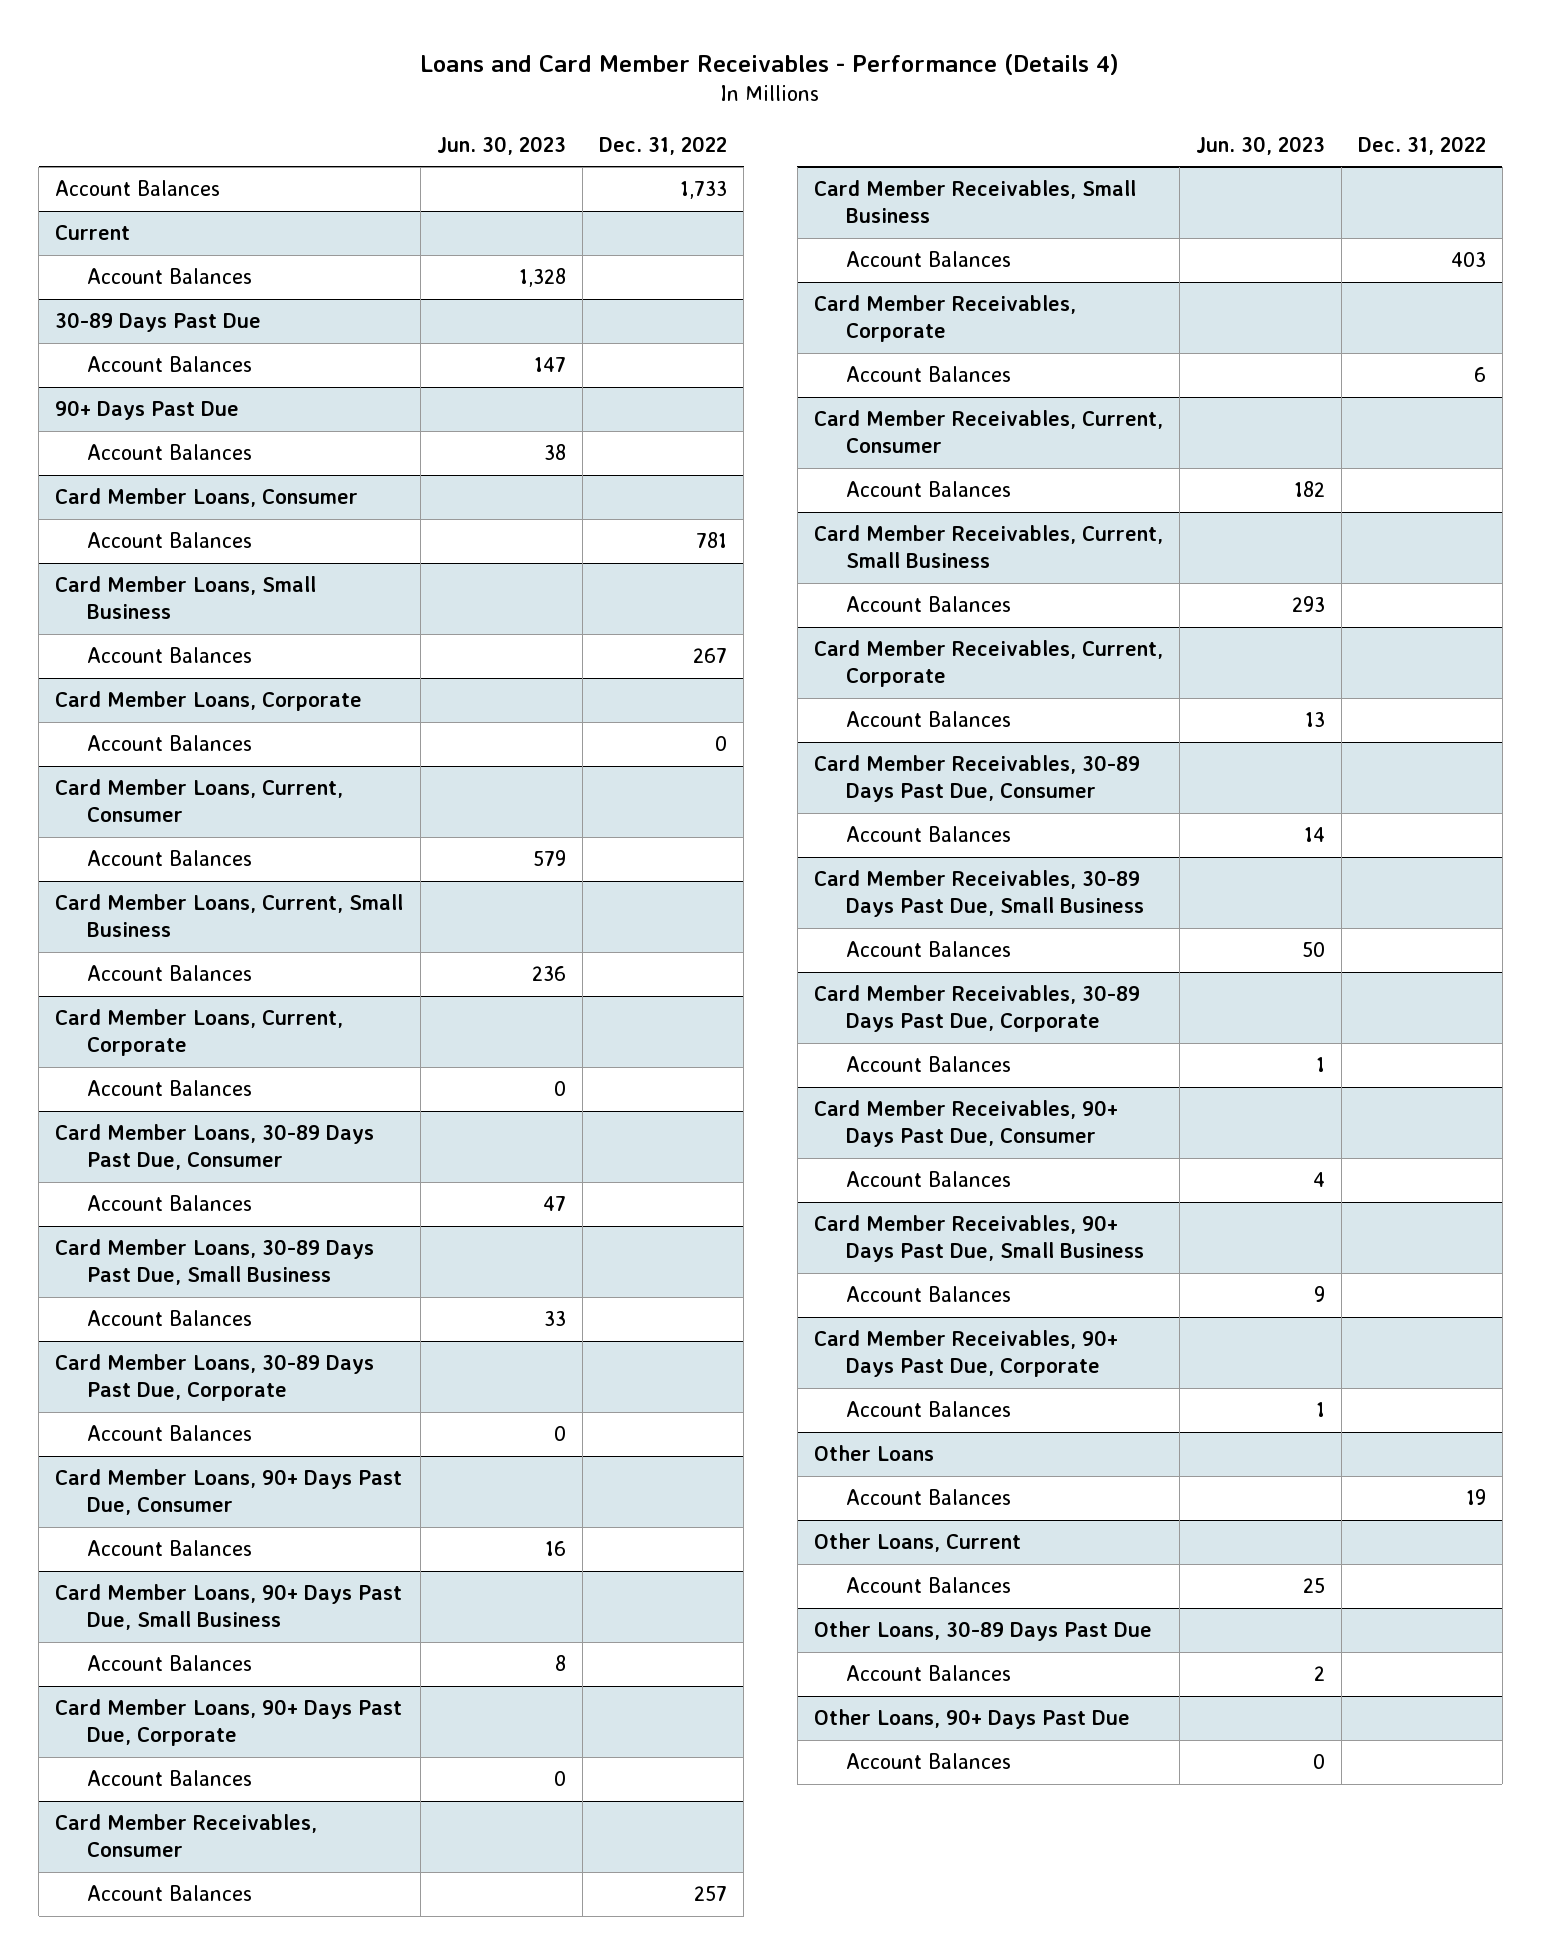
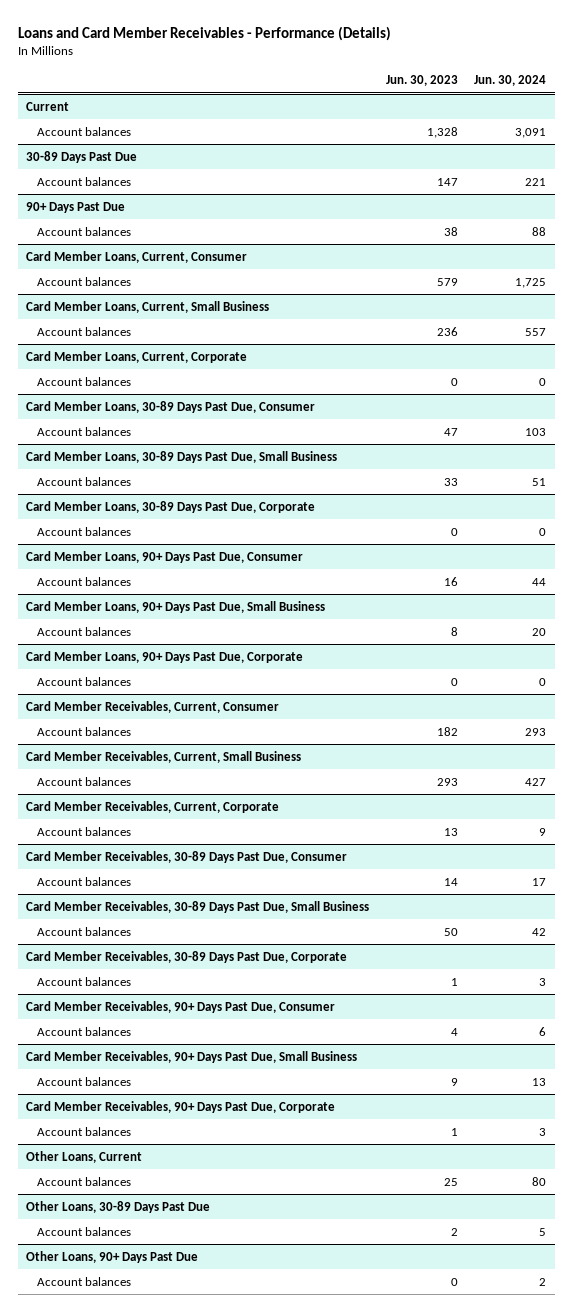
- Loans and Card Member Receivables - Performance (Details 4)
+ Loans and Card Member Receivables - Performance (Details)
- | Jun. 30, 2023 | Dec. 31, 2022
+ | Jun. 30, 2023 | Jun. 30, 2024
- Account Balances | | 1,733
@ Current
- Account Balances | 1,328 |
+ Account balances | 1,328 | 3,091
@ 30-89 Days Past Due
- Account Balances | 147 |
+ Account balances | 147 | 221
@ 90+ Days Past Due
- Account Balances | 38 |
- Card Member Loans, Consumer
- Account Balances | | 781
- Card Member Loans, Small Business
- Account Balances | | 267
- Card Member Loans, Corporate
- Account Balances | | 0
@ 90+ Days Past Due
+ Account balances | 38 | 88
@ Card Member Loans, Current, Consumer
- Account Balances | 579 |
+ Account balances | 579 | 1,725
@ Card Member Loans, Current, Small Business
- Account Balances | 236 |
+ Account balances | 236 | 557
@ Card Member Loans, Current, Corporate
- Account Balances | 0 |
+ Account balances | 0 | 0
@ Card Member Loans, 30-89 Days Past Due, Consumer
- Account Balances | 47 |
+ Account balances | 47 | 103
@ Card Member Loans, 30-89 Days Past Due, Small Business
- Account Balances | 33 |
+ Account balances | 33 | 51
@ Card Member Loans, 30-89 Days Past Due, Corporate
- Account Balances | 0 |
+ Account balances | 0 | 0
@ Card Member Loans, 90+ Days Past Due, Consumer
- Account Balances | 16 |
+ Account balances | 16 | 44
@ Card Member Loans, 90+ Days Past Due, Small Business
- Account Balances | 8 |
+ Account balances | 8 | 20
@ Card Member Loans, 90+ Days Past Due, Corporate
- Account Balances | 0 |
- Card Member Receivables, Consumer
- Account Balances | | 257
- Card Member Receivables, Small Business
- Account Balances | | 403
- Card Member Receivables, Corporate
- Account Balances | | 6
@ Card Member Loans, 90+ Days Past Due, Corporate
+ Account balances | 0 | 0
@ Card Member Receivables, Current, Consumer
- Account Balances | 182 |
+ Account balances | 182 | 293
@ Card Member Receivables, Current, Small Business
- Account Balances | 293 |
+ Account balances | 293 | 427
@ Card Member Receivables, Current, Corporate
- Account Balances | 13 |
+ Account balances | 13 | 9
@ Card Member Receivables, 30-89 Days Past Due, Consumer
- Account Balances | 14 |
+ Account balances | 14 | 17
@ Card Member Receivables, 30-89 Days Past Due, Small Business
- Account Balances | 50 |
+ Account balances | 50 | 42
@ Card Member Receivables, 30-89 Days Past Due, Corporate
- Account Balances | 1 |
+ Account balances | 1 | 3
@ Card Member Receivables, 90+ Days Past Due, Consumer
- Account Balances | 4 |
+ Account balances | 4 | 6
@ Card Member Receivables, 90+ Days Past Due, Small Business
- Account Balances | 9 |
+ Account balances | 9 | 13
@ Card Member Receivables, 90+ Days Past Due, Corporate
- Account Balances | 1 |
- Other Loans
- Account Balances | | 19
@ Card Member Receivables, 90+ Days Past Due, Corporate
+ Account balances | 1 | 3
@ Other Loans, Current
- Account Balances | 25 |
+ Account balances | 25 | 80
@ Other Loans, 30-89 Days Past Due
- Account Balances | 2 |
+ Account balances | 2 | 5
@ Other Loans, 90+ Days Past Due
- Account Balances | 0 |
+ Account balances | 0 | 2

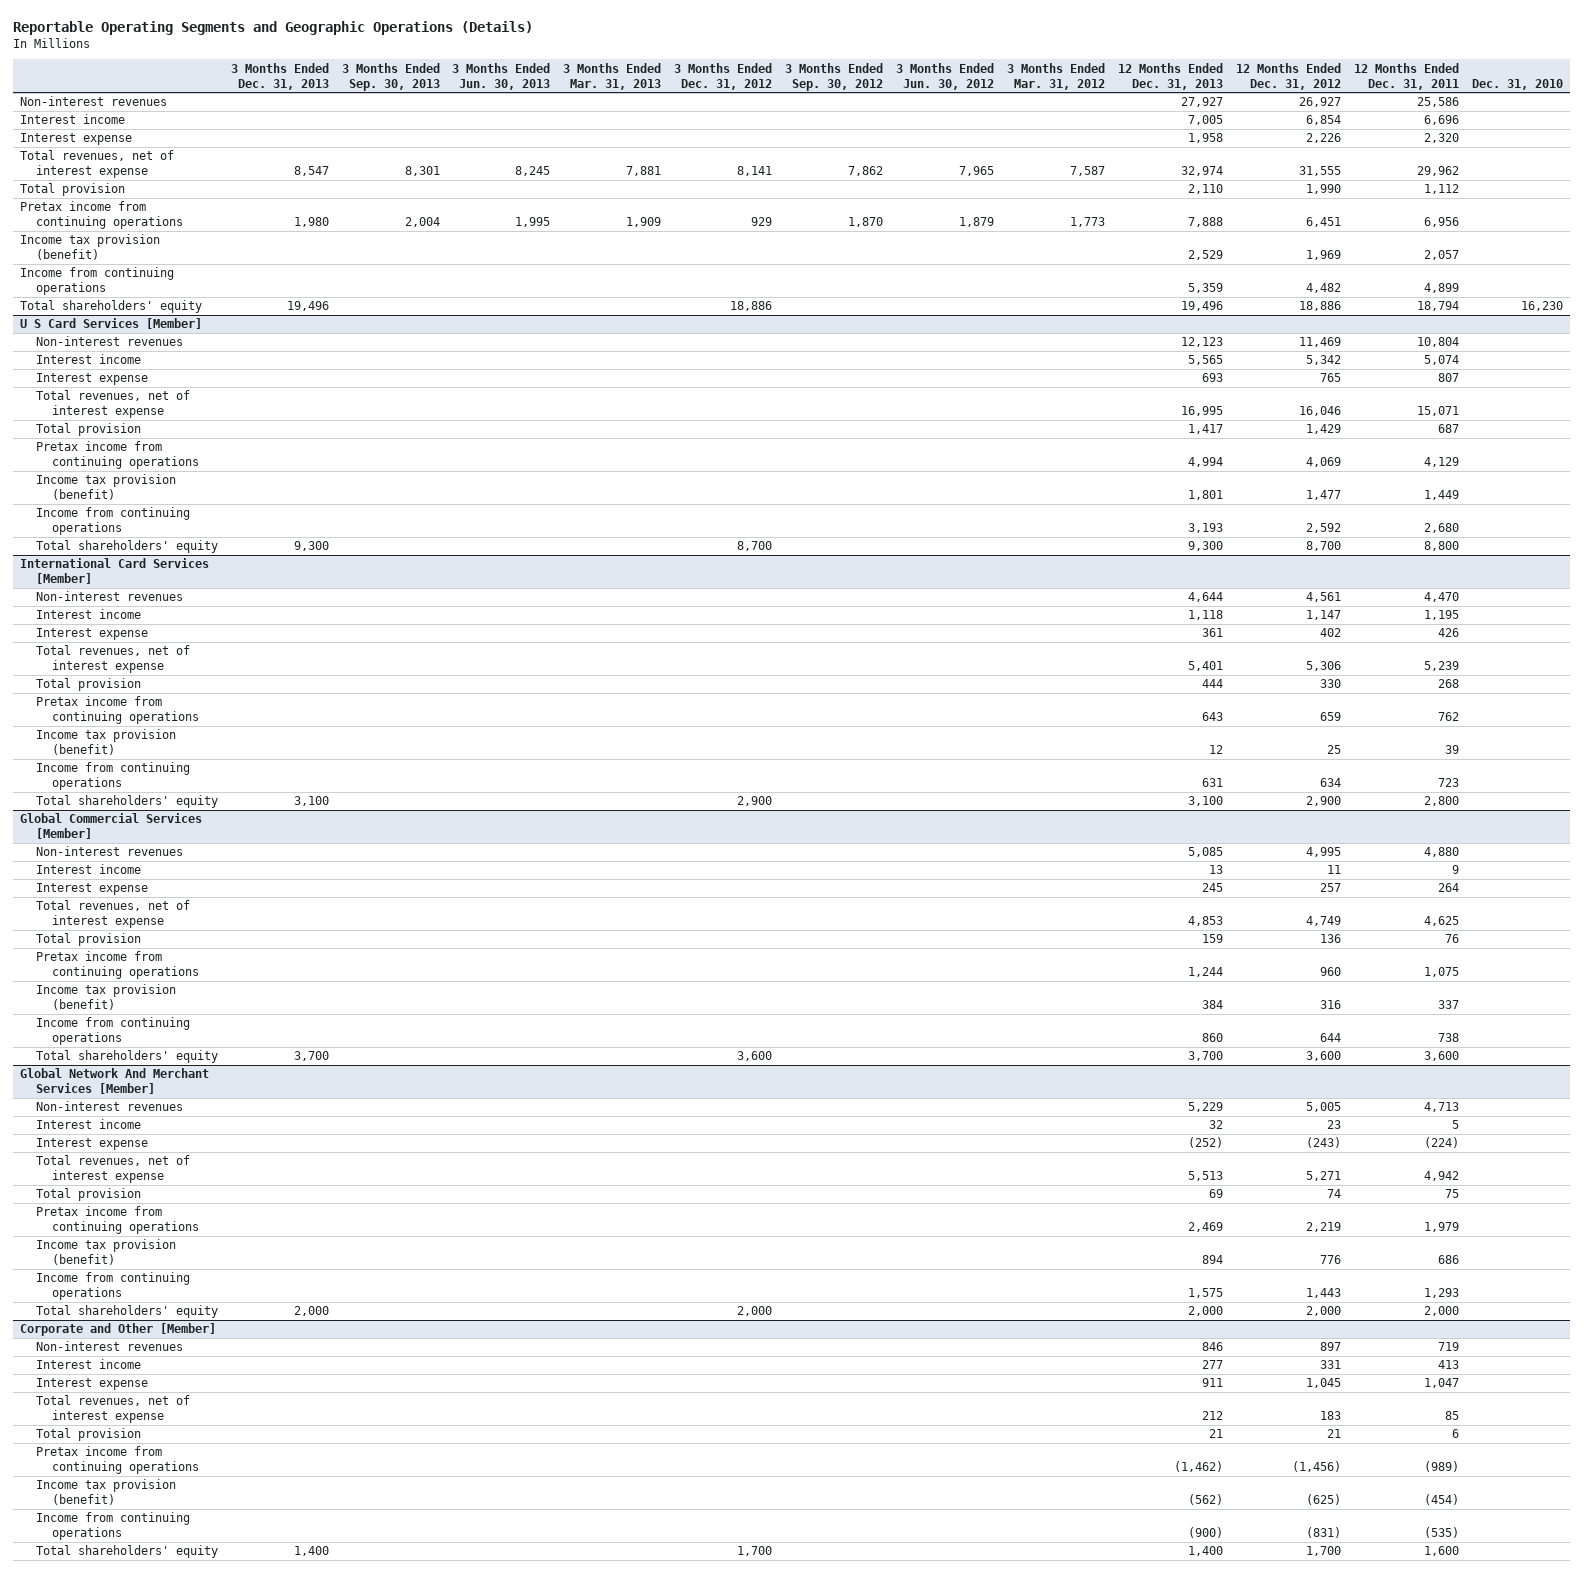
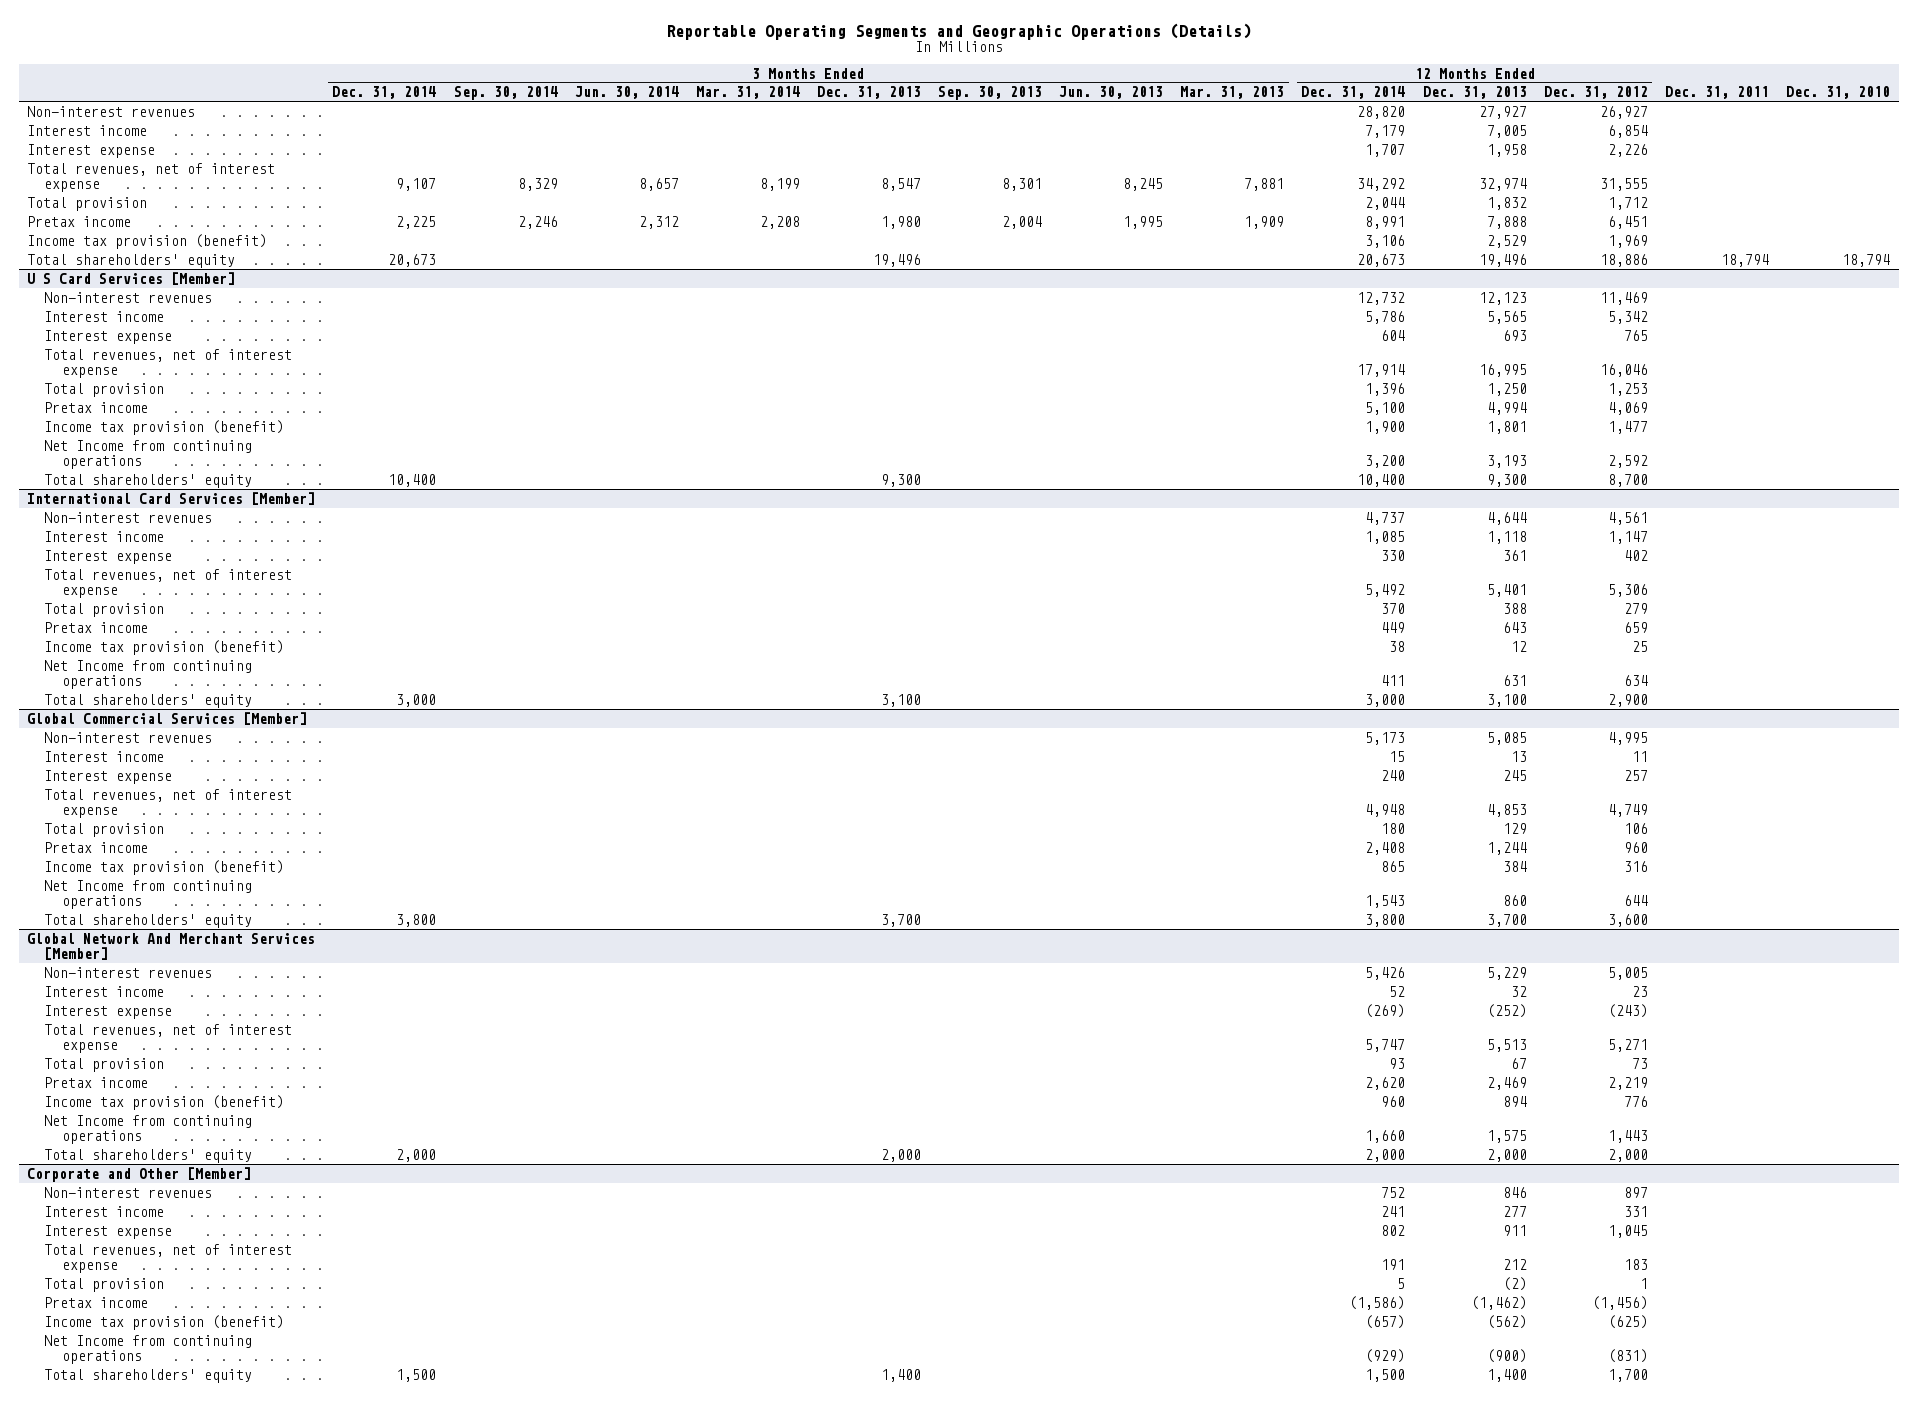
- | 3 Months Ended Dec. 31, 2013 | 3 Months Ended Sep. 30, 2013 | 3 Months Ended Jun. 30, 2013 | 3 Months Ended Mar. 31, 2013 | 3 Months Ended Dec. 31, 2012 | 3 Months Ended Sep. 30, 2012 | 3 Months Ended Jun. 30, 2012 | 3 Months Ended Mar. 31, 2012 | 12 Months Ended Dec. 31, 2013 | 12 Months Ended Dec. 31, 2012 | 12 Months Ended Dec. 31, 2011 | Dec. 31, 2010
+ | 3 Months Ended Dec. 31, 2014 | 3 Months Ended Sep. 30, 2014 | 3 Months Ended Jun. 30, 2014 | 3 Months Ended Mar. 31, 2014 | 3 Months Ended Dec. 31, 2013 | 3 Months Ended Sep. 30, 2013 | 3 Months Ended Jun. 30, 2013 | 3 Months Ended Mar. 31, 2013 | 12 Months Ended Dec. 31, 2014 | 12 Months Ended Dec. 31, 2013 | 12 Months Ended Dec. 31, 2012 | Dec. 31, 2011 | Dec. 31, 2010
- Total provision | | | | | | | | | 2,110 | 1,990 | 1,112 |
- Pretax income from continuing operations | 1,980 | 2,004 | 1,995 | 1,909 | 929 | 1,870 | 1,879 | 1,773 | 7,888 | 6,451 | 6,956 |
+ Total provision | | | | | | | | | 2,044 | 1,832 | 1,712 | |
+ Pretax income | 2,225 | 2,246 | 2,312 | 2,208 | 1,980 | 2,004 | 1,995 | 1,909 | 8,991 | 7,888 | 6,451 | |
- Income from continuing operations | | | | | | | | | 5,359 | 4,482 | 4,899 |
- Total shareholders' equity | 19,496 | | | | 18,886 | | | | 19,496 | 18,886 | 18,794 | 16,230
+ Total shareholders' equity | 20,673 | | | | 19,496 | | | | 20,673 | 19,496 | 18,886 | 18,794 | 18,794
@ U S Card Services [Member]
- Total provision | | | | | | | | | 1,417 | 1,429 | 687 |
- Pretax income from continuing operations | | | | | | | | | 4,994 | 4,069 | 4,129 |
+ Total provision | | | | | | | | | 1,396 | 1,250 | 1,253 | |
+ Pretax income | | | | | | | | | 5,100 | 4,994 | 4,069 | |
- Income from continuing operations | | | | | | | | | 3,193 | 2,592 | 2,680 |
+ Net Income from continuing operations | | | | | | | | | 3,200 | 3,193 | 2,592 | |
@ International Card Services [Member]
- Total provision | | | | | | | | | 444 | 330 | 268 |
- Pretax income from continuing operations | | | | | | | | | 643 | 659 | 762 |
+ Total provision | | | | | | | | | 370 | 388 | 279 | |
+ Pretax income | | | | | | | | | 449 | 643 | 659 | |
- Income from continuing operations | | | | | | | | | 631 | 634 | 723 |
+ Net Income from continuing operations | | | | | | | | | 411 | 631 | 634 | |
@ Global Commercial Services [Member]
- Total provision | | | | | | | | | 159 | 136 | 76 |
- Pretax income from continuing operations | | | | | | | | | 1,244 | 960 | 1,075 |
+ Total provision | | | | | | | | | 180 | 129 | 106 | |
+ Pretax income | | | | | | | | | 2,408 | 1,244 | 960 | |
- Income from continuing operations | | | | | | | | | 860 | 644 | 738 |
+ Net Income from continuing operations | | | | | | | | | 1,543 | 860 | 644 | |
@ Global Network And Merchant Services [Member]
- Total provision | | | | | | | | | 69 | 74 | 75 |
- Pretax income from continuing operations | | | | | | | | | 2,469 | 2,219 | 1,979 |
+ Total provision | | | | | | | | | 93 | 67 | 73 | |
+ Pretax income | | | | | | | | | 2,620 | 2,469 | 2,219 | |
- Income from continuing operations | | | | | | | | | 1,575 | 1,443 | 1,293 |
+ Net Income from continuing operations | | | | | | | | | 1,660 | 1,575 | 1,443 | |
@ Corporate and Other [Member]
- Total provision | | | | | | | | | 21 | 21 | 6 |
- Pretax income from continuing operations | | | | | | | | | (1,462) | (1,456) | (989) |
+ Total provision | | | | | | | | | 5 | (2) | 1 | |
+ Pretax income | | | | | | | | | (1,586) | (1,462) | (1,456) | |
- Income from continuing operations | | | | | | | | | (900) | (831) | (535) |
+ Net Income from continuing operations | | | | | | | | | (929) | (900) | (831) | |

